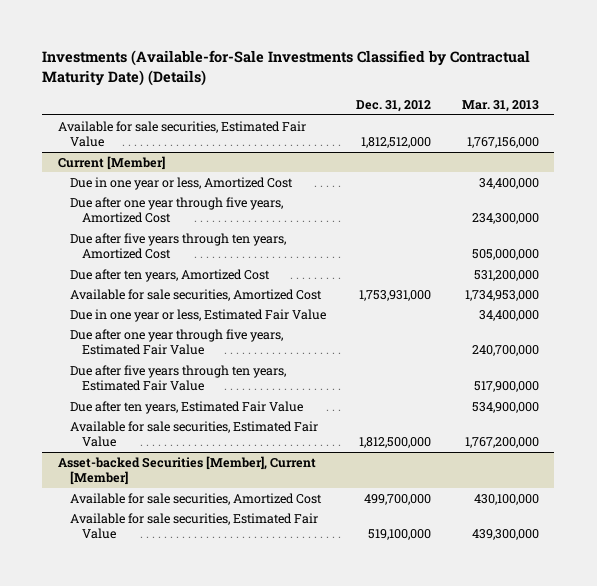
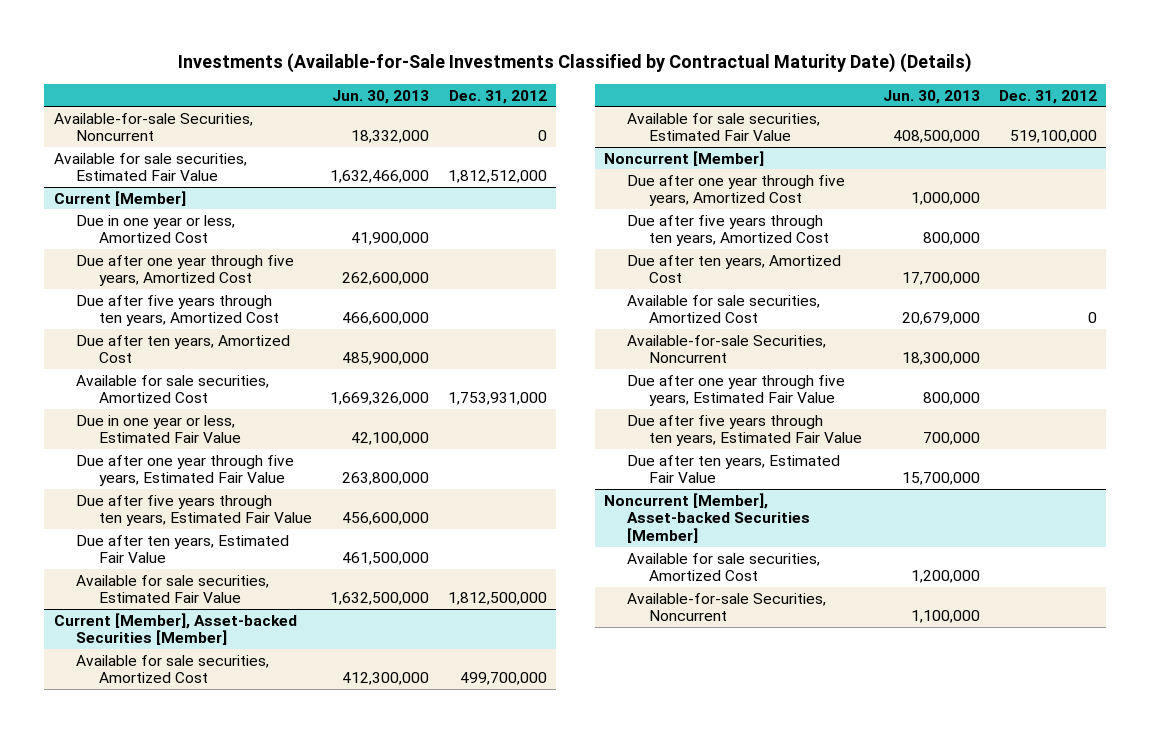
- | Dec. 31, 2012 | Mar. 31, 2013
+ | Jun. 30, 2013 | Dec. 31, 2012
+ Available-for-sale Securities, Noncurrent | 18,332,000 | 0
- Asset-backed Securities [Member], Current [Member]
+ Current [Member], Asset-backed Securities [Member]
+ Noncurrent [Member]
+ Due after one year through five years, Amortized Cost | 1,000,000 |
+ Due after five years through ten years, Amortized Cost | 800,000 |
+ Due after ten years, Amortized Cost | 17,700,000 |
+ Available for sale securities, Amortized Cost | 20,679,000 | 0
+ Available-for-sale Securities, Noncurrent | 18,300,000 |
+ Due after one year through five years, Estimated Fair Value | 800,000 |
+ Due after five years through ten years, Estimated Fair Value | 700,000 |
+ Due after ten years, Estimated Fair Value | 15,700,000 |
+ Noncurrent [Member], Asset-backed Securities [Member]
+ Available for sale securities, Amortized Cost | 1,200,000 |
+ Available-for-sale Securities, Noncurrent | 1,100,000 |

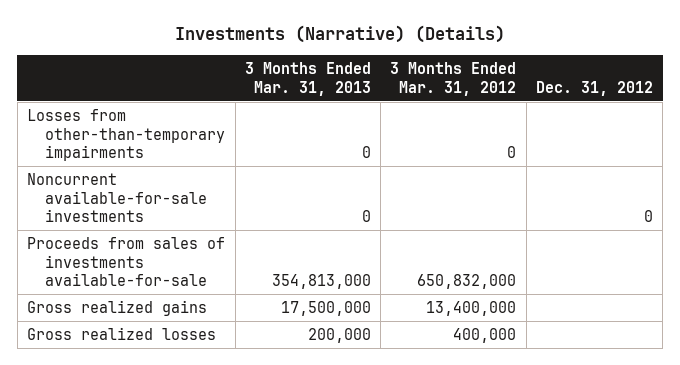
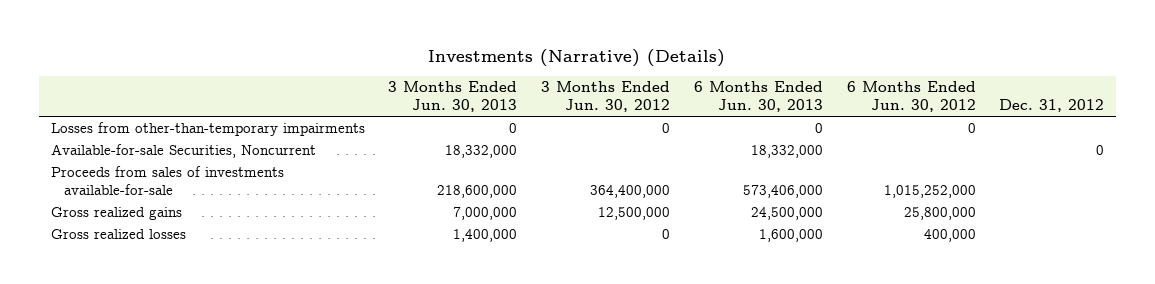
- | 3 Months Ended Mar. 31, 2013 | 3 Months Ended Mar. 31, 2012 | Dec. 31, 2012
+ | 3 Months Ended Jun. 30, 2013 | 3 Months Ended Jun. 30, 2012 | 6 Months Ended Jun. 30, 2013 | 6 Months Ended Jun. 30, 2012 | Dec. 31, 2012
- Noncurrent available-for-sale investments | 0 | | 0
+ Available-for-sale Securities, Noncurrent | 18,332,000 | | 18,332,000 | | 0

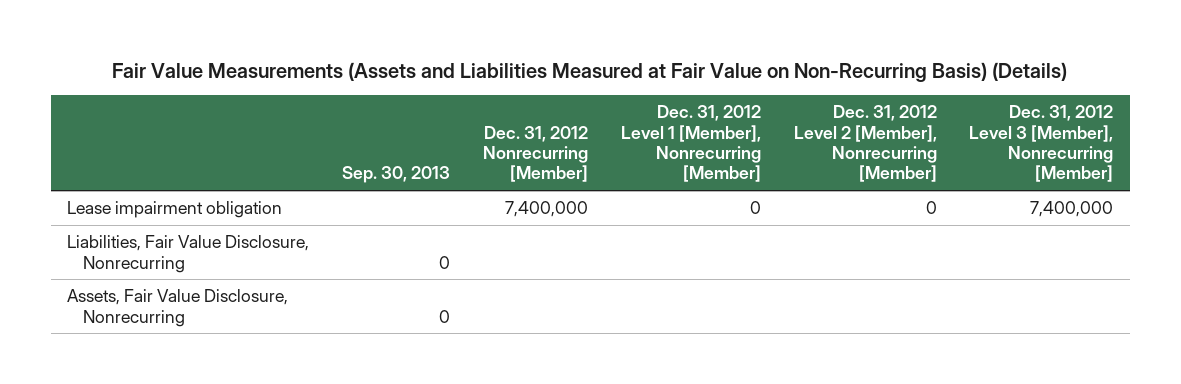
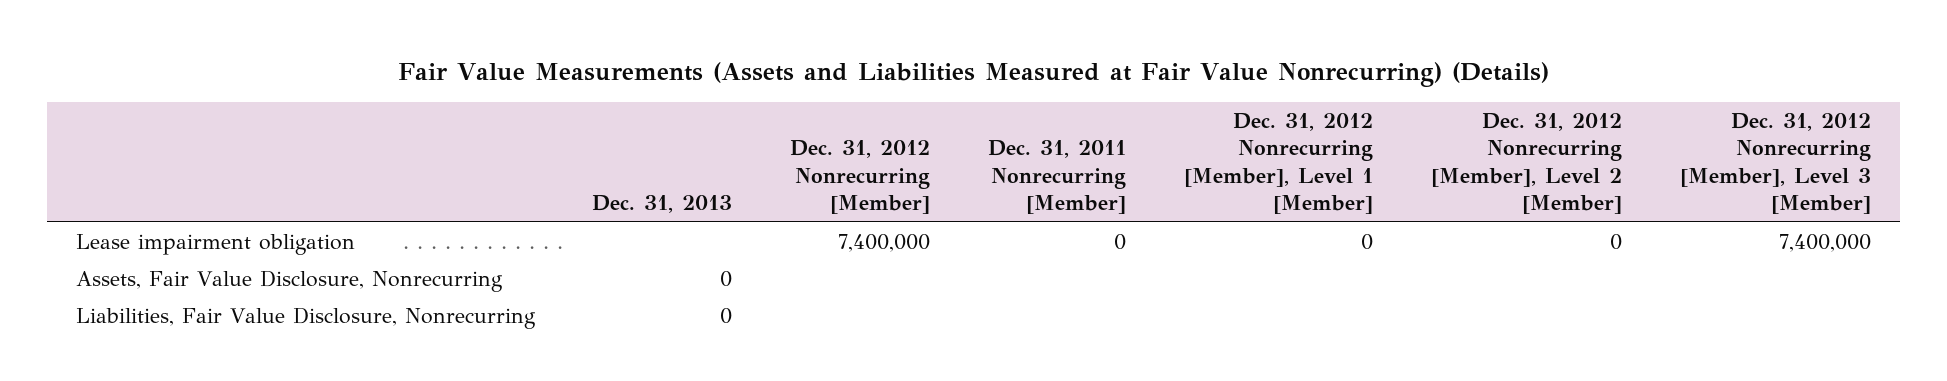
- Fair Value Measurements (Assets and Liabilities Measured at Fair Value on Non-Recurring Basis) (Details)
+ Fair Value Measurements (Assets and Liabilities Measured at Fair Value Nonrecurring) (Details)
- | Sep. 30, 2013 | Dec. 31, 2012 Nonrecurring [Member] | Dec. 31, 2012 Level 1 [Member], Nonrecurring [Member] | Dec. 31, 2012 Level 2 [Member], Nonrecurring [Member] | Dec. 31, 2012 Level 3 [Member], Nonrecurring [Member]
+ | Dec. 31, 2013 | Dec. 31, 2012 Nonrecurring [Member] | Dec. 31, 2011 Nonrecurring [Member] | Dec. 31, 2012 Nonrecurring [Member], Level 1 [Member] | Dec. 31, 2012 Nonrecurring [Member], Level 2 [Member] | Dec. 31, 2012 Nonrecurring [Member], Level 3 [Member]
moved down: Liabilities, Fair Value Disclosure, Nonrecurring | 0 | | | | |

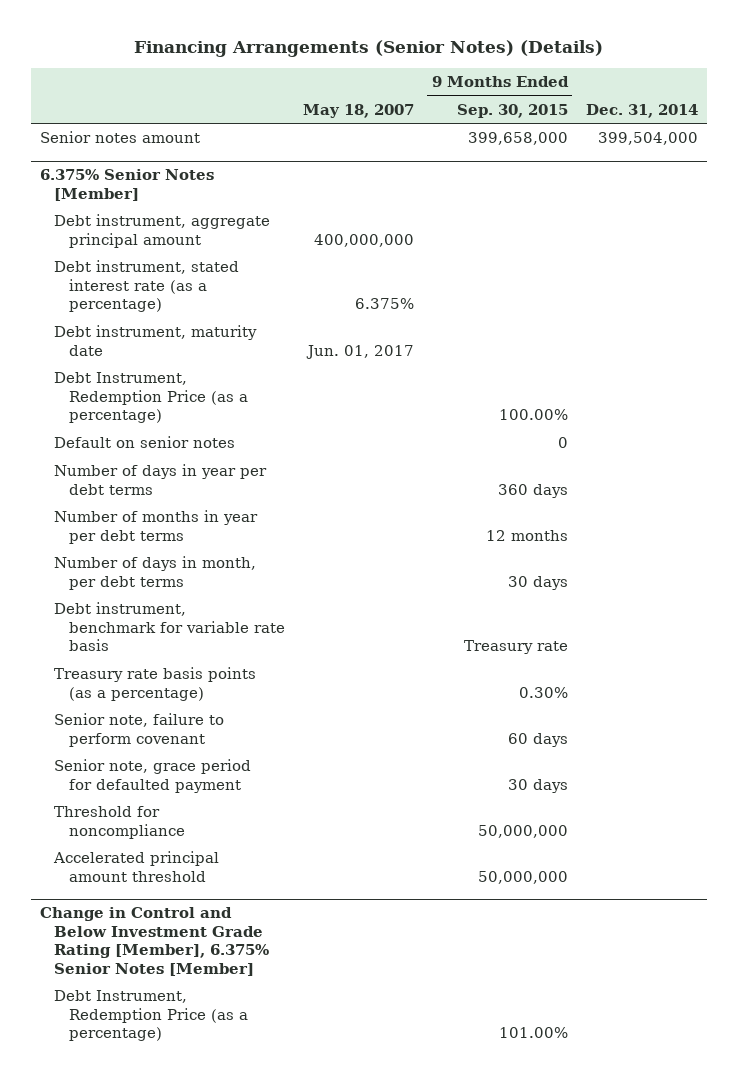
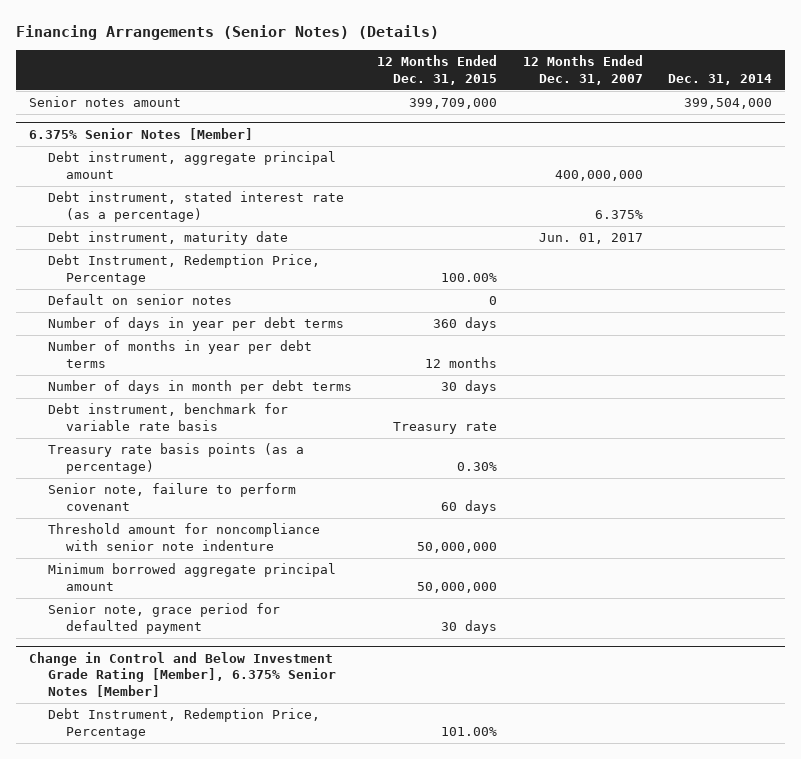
- | May 18, 2007 | 9 Months Ended Sep. 30, 2015 | Dec. 31, 2014
+ | 12 Months Ended Dec. 31, 2015 | 12 Months Ended Dec. 31, 2007 | Dec. 31, 2014
@ 6.375% Senior Notes [Member]
- Debt Instrument, Redemption Price (as a percentage) | | 100.00% |
+ Debt Instrument, Redemption Price, Percentage | 100.00% | |
- Number of days in month, per debt terms | | 30 days |
+ Number of days in month per debt terms | 30 days | |
+ Threshold amount for noncompliance with senior note indenture | 50,000,000 | |
+ Minimum borrowed aggregate principal amount | 50,000,000 | |
- Threshold for noncompliance | | 50,000,000 |
- Accelerated principal amount threshold | | 50,000,000 |
@ Change in Control and Below Investment Grade Rating [Member], 6.375% Senior Notes [Member]
- Debt Instrument, Redemption Price (as a percentage) | | 101.00% |
+ Debt Instrument, Redemption Price, Percentage | 101.00% | |

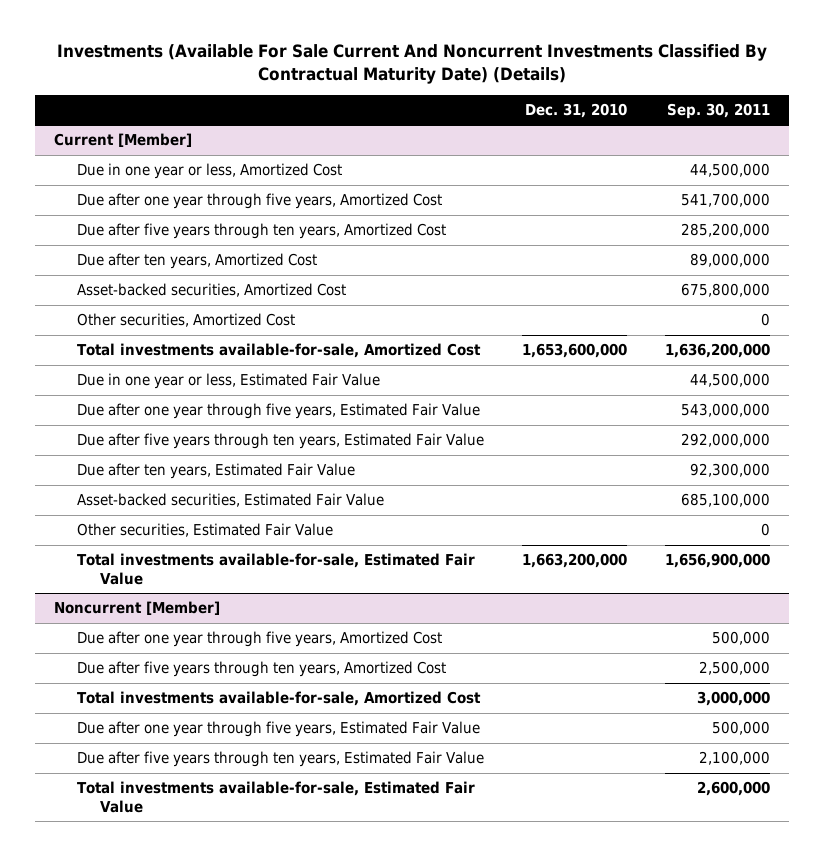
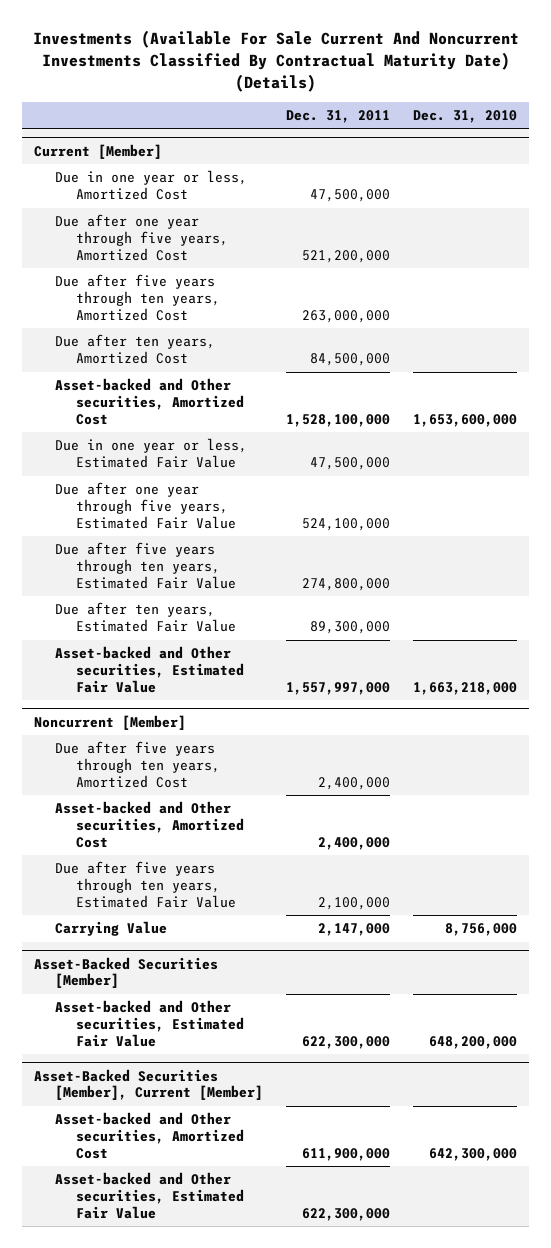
- | Dec. 31, 2010 | Sep. 30, 2011
+ | Dec. 31, 2011 | Dec. 31, 2010
@ Current [Member]
- Asset-backed securities, Amortized Cost | | 675,800,000
- Other securities, Amortized Cost | | 0
- Total investments available-for-sale, Amortized Cost | 1,653,600,000 | 1,636,200,000
+ Asset-backed and Other securities, Amortized Cost | 1,528,100,000 | 1,653,600,000
- Asset-backed securities, Estimated Fair Value | | 685,100,000
- Other securities, Estimated Fair Value | | 0
- Total investments available-for-sale, Estimated Fair Value | 1,663,200,000 | 1,656,900,000
+ Asset-backed and Other securities, Estimated Fair Value | 1,557,997,000 | 1,663,218,000
@ Noncurrent [Member]
- Due after one year through five years, Amortized Cost | | 500,000
- Total investments available-for-sale, Amortized Cost | | 3,000,000
- Due after one year through five years, Estimated Fair Value | | 500,000
+ Asset-backed and Other securities, Amortized Cost | 2,400,000 |
- Total investments available-for-sale, Estimated Fair Value | | 2,600,000
+ Carrying Value | 2,147,000 | 8,756,000
+ Asset-Backed Securities [Member]
+ Asset-backed and Other securities, Estimated Fair Value | 622,300,000 | 648,200,000
+ Asset-Backed Securities [Member], Current [Member]
+ Asset-backed and Other securities, Amortized Cost | 611,900,000 | 642,300,000
+ Asset-backed and Other securities, Estimated Fair Value | 622,300,000 |

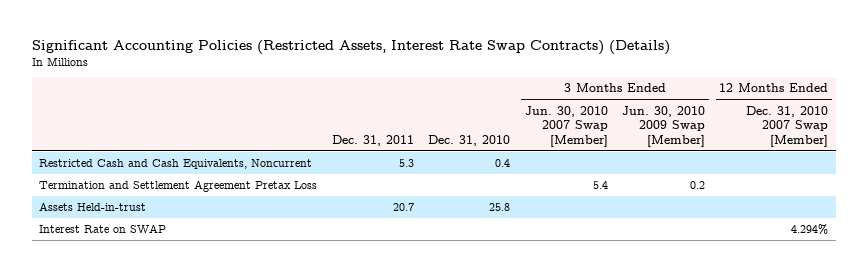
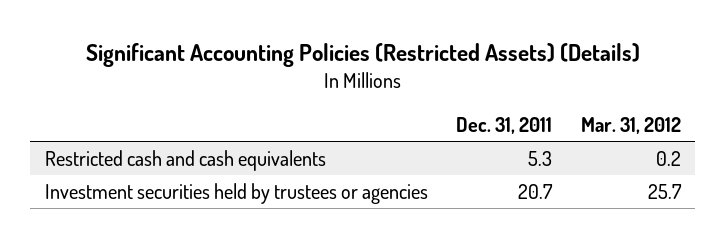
- Significant Accounting Policies (Restricted Assets, Interest Rate Swap Contracts) (Details)
+ Significant Accounting Policies (Restricted Assets) (Details)
- | Dec. 31, 2011 | Dec. 31, 2010 | 3 Months Ended Jun. 30, 2010 2007 Swap [Member] | 3 Months Ended Jun. 30, 2010 2009 Swap [Member] | 12 Months Ended Dec. 31, 2010 2007 Swap [Member]
+ | Dec. 31, 2011 | Mar. 31, 2012
- Restricted Cash and Cash Equivalents, Noncurrent | 5.3 | 0.4 | | |
- Termination and Settlement Agreement Pretax Loss | | | 5.4 | 0.2 |
- Assets Held-in-trust | 20.7 | 25.8 | | |
- Interest Rate on SWAP | | | | | 4.294%
+ Restricted cash and cash equivalents | 5.3 | 0.2
+ Investment securities held by trustees or agencies | 20.7 | 25.7

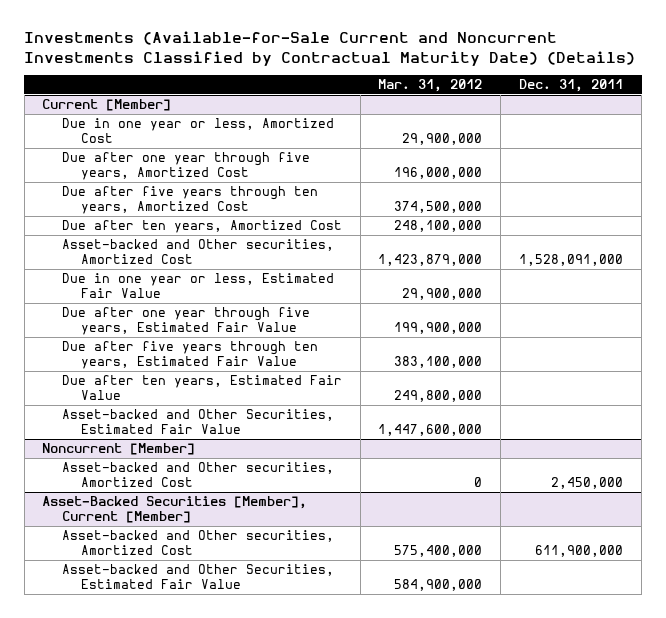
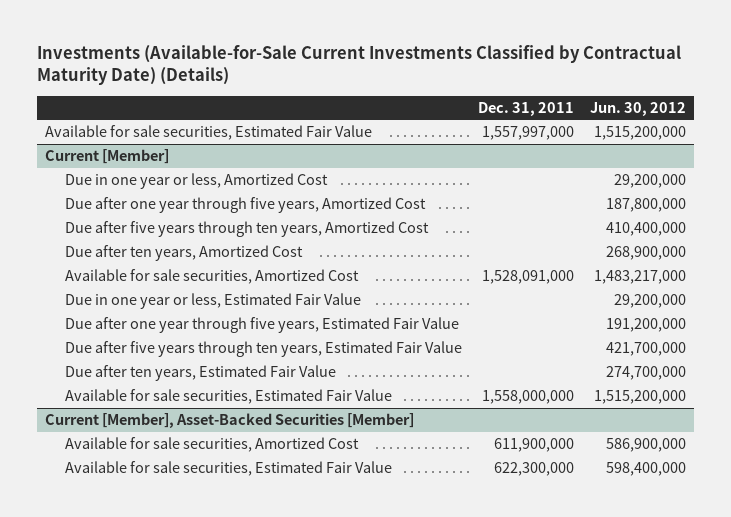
- Investments (Available-for-Sale Current and Noncurrent Investments Classified by Contractual Maturity Date) (Details)
+ Investments (Available-for-Sale Current Investments Classified by Contractual Maturity Date) (Details)
- | Mar. 31, 2012 | Dec. 31, 2011
+ | Dec. 31, 2011 | Jun. 30, 2012
+ Available for sale securities, Estimated Fair Value | 1,557,997,000 | 1,515,200,000
@ Current [Member]
- Asset-backed and Other securities, Amortized Cost | 1,423,879,000 | 1,528,091,000
+ Available for sale securities, Amortized Cost | 1,528,091,000 | 1,483,217,000
- Asset-backed and Other Securities, Estimated Fair Value | 1,447,600,000 |
- Noncurrent [Member]
- Asset-backed and Other securities, Amortized Cost | 0 | 2,450,000
- Asset-Backed Securities [Member], Current [Member]
- Asset-backed and Other securities, Amortized Cost | 575,400,000 | 611,900,000
- Asset-backed and Other Securities, Estimated Fair Value | 584,900,000 |
@ Current [Member]
+ Available for sale securities, Estimated Fair Value | 1,558,000,000 | 1,515,200,000
+ Current [Member], Asset-Backed Securities [Member]
+ Available for sale securities, Amortized Cost | 611,900,000 | 586,900,000
+ Available for sale securities, Estimated Fair Value | 622,300,000 | 598,400,000

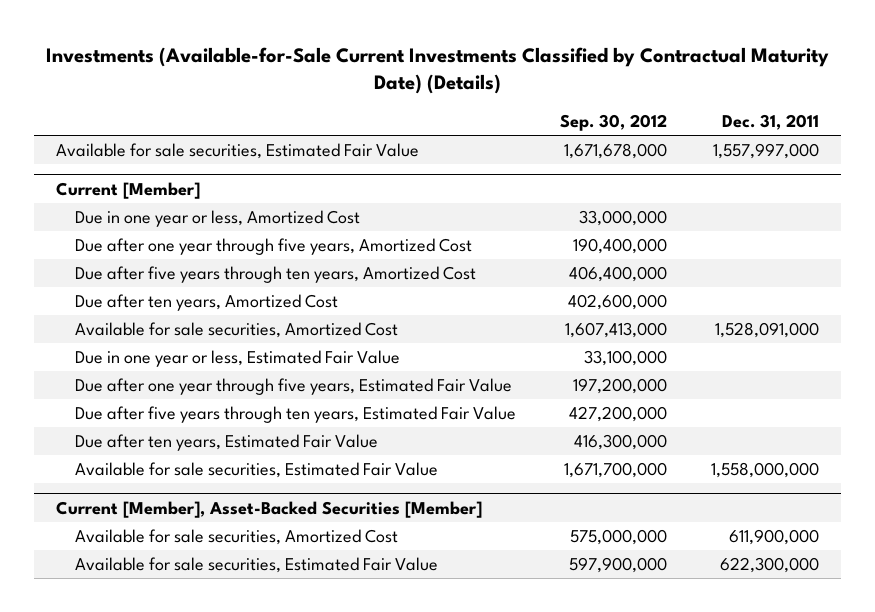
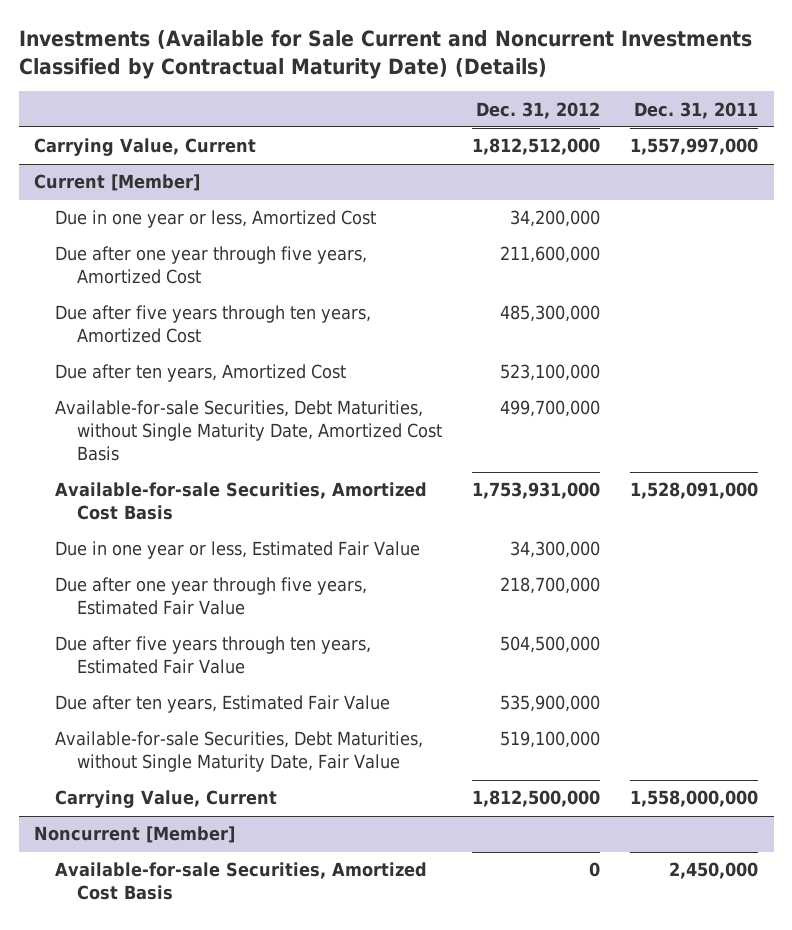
- Investments (Available-for-Sale Current Investments Classified by Contractual Maturity Date) (Details)
+ Investments (Available for Sale Current and Noncurrent Investments Classified by Contractual Maturity Date) (Details)
- | Sep. 30, 2012 | Dec. 31, 2011
+ | Dec. 31, 2012 | Dec. 31, 2011
- Available for sale securities, Estimated Fair Value | 1,671,678,000 | 1,557,997,000
+ Carrying Value, Current | 1,812,512,000 | 1,557,997,000
@ Current [Member]
- Available for sale securities, Amortized Cost | 1,607,413,000 | 1,528,091,000
+ Available-for-sale Securities, Debt Maturities, without Single Maturity Date, Amortized Cost Basis | 499,700,000 |
+ Available-for-sale Securities, Amortized Cost Basis | 1,753,931,000 | 1,528,091,000
- Available for sale securities, Estimated Fair Value | 1,671,700,000 | 1,558,000,000
- Current [Member], Asset-Backed Securities [Member]
- Available for sale securities, Amortized Cost | 575,000,000 | 611,900,000
- Available for sale securities, Estimated Fair Value | 597,900,000 | 622,300,000
@ Current [Member]
+ Available-for-sale Securities, Debt Maturities, without Single Maturity Date, Fair Value | 519,100,000 |
+ Carrying Value, Current | 1,812,500,000 | 1,558,000,000
+ Noncurrent [Member]
+ Available-for-sale Securities, Amortized Cost Basis | 0 | 2,450,000

